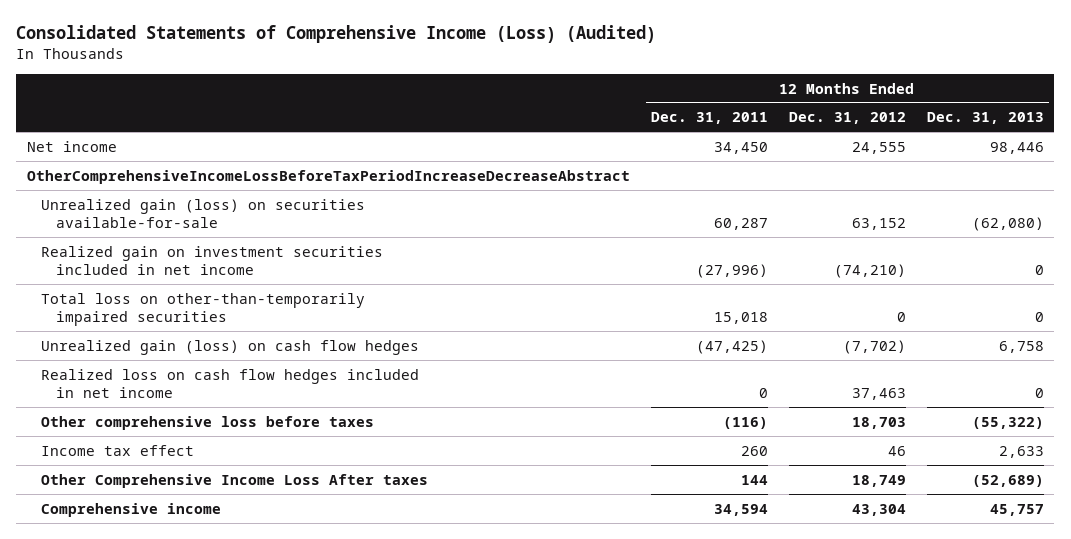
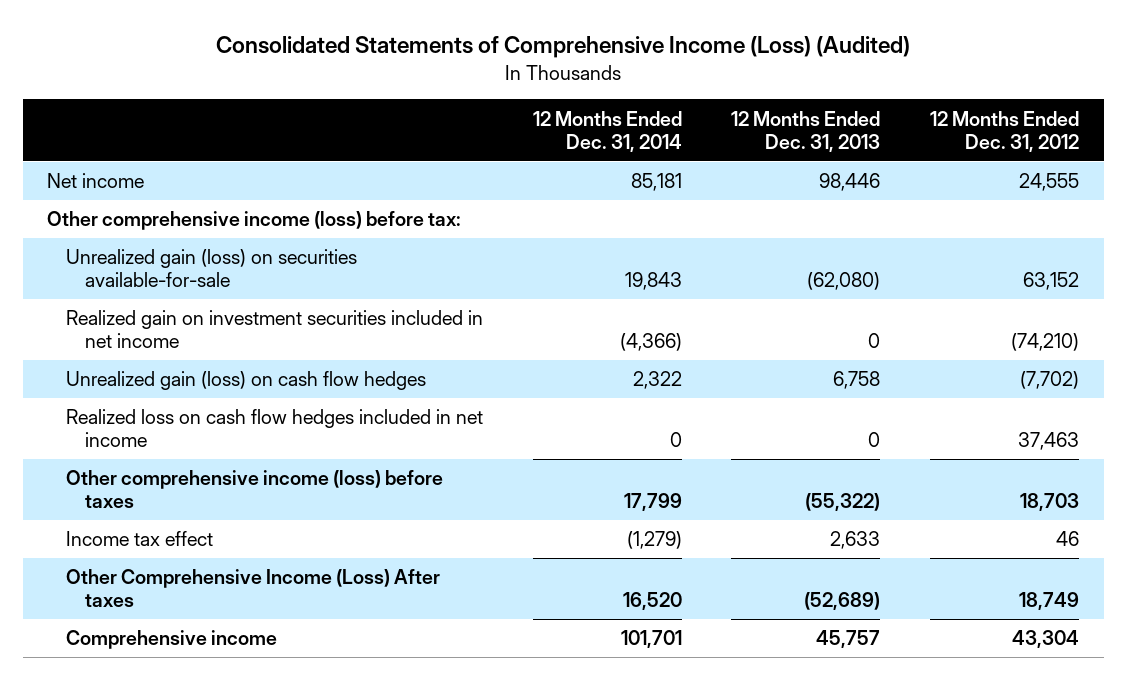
- | 12 Months Ended Dec. 31, 2011 | 12 Months Ended Dec. 31, 2012 | 12 Months Ended Dec. 31, 2013
+ | 12 Months Ended Dec. 31, 2014 | 12 Months Ended Dec. 31, 2013 | 12 Months Ended Dec. 31, 2012
- OtherComprehensiveIncomeLossBeforeTaxPeriodIncreaseDecreaseAbstract
+ Other comprehensive income (loss) before tax:
- Total loss on other-than-temporarily impaired securities | 15,018 | 0 | 0
- Other comprehensive loss before taxes | (116) | 18,703 | (55,322)
+ Other comprehensive income (loss) before taxes | 17,799 | (55,322) | 18,703
- Other Comprehensive Income Loss After taxes | 144 | 18,749 | (52,689)
+ Other Comprehensive Income (Loss) After taxes | 16,520 | (52,689) | 18,749

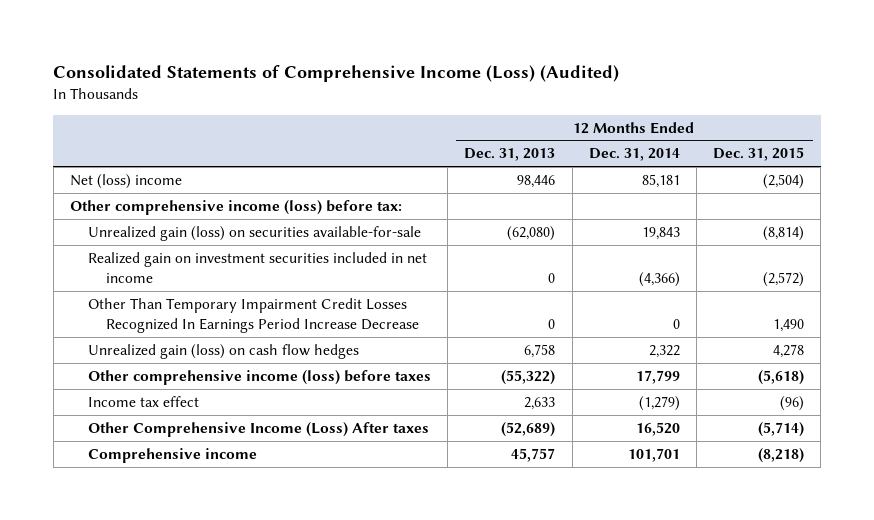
- | 12 Months Ended Dec. 31, 2014 | 12 Months Ended Dec. 31, 2013 | 12 Months Ended Dec. 31, 2012
+ | 12 Months Ended Dec. 31, 2013 | 12 Months Ended Dec. 31, 2014 | 12 Months Ended Dec. 31, 2015
- Net income | 85,181 | 98,446 | 24,555
+ Net (loss) income | 98,446 | 85,181 | (2,504)
+ Other Than Temporary Impairment Credit Losses Recognized In Earnings Period Increase Decrease | 0 | 0 | 1,490
- Realized loss on cash flow hedges included in net income | 0 | 0 | 37,463

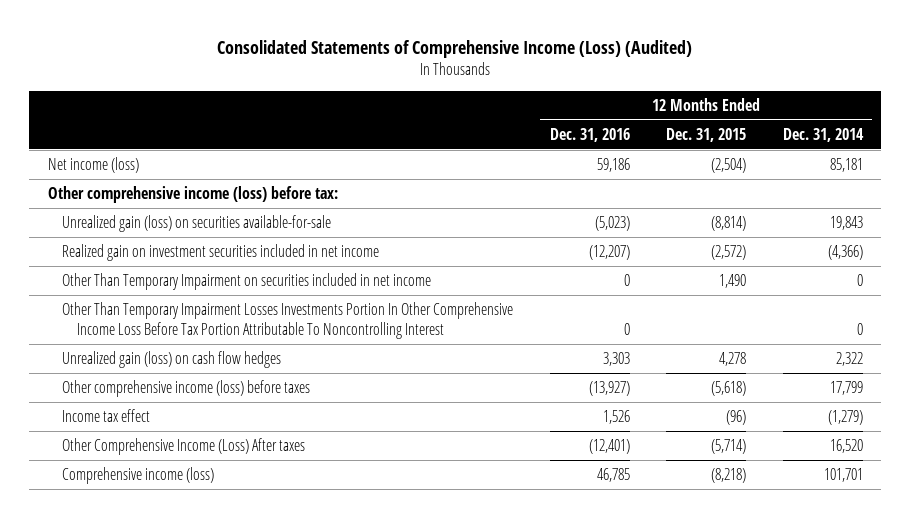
- | 12 Months Ended Dec. 31, 2013 | 12 Months Ended Dec. 31, 2014 | 12 Months Ended Dec. 31, 2015
+ | 12 Months Ended Dec. 31, 2016 | 12 Months Ended Dec. 31, 2015 | 12 Months Ended Dec. 31, 2014
- Net (loss) income | 98,446 | 85,181 | (2,504)
+ Net income (loss) | 59,186 | (2,504) | 85,181
- Other Than Temporary Impairment Credit Losses Recognized In Earnings Period Increase Decrease | 0 | 0 | 1,490
+ Other Than Temporary Impairment on securities included in net income | 0 | 1,490 | 0
+ Other Than Temporary Impairment Losses Investments Portion In Other Comprehensive Income Loss Before Tax Portion Attributable To Noncontrolling Interest | 0 | | 0
- Comprehensive income | 45,757 | 101,701 | (8,218)
+ Comprehensive income (loss) | 46,785 | (8,218) | 101,701

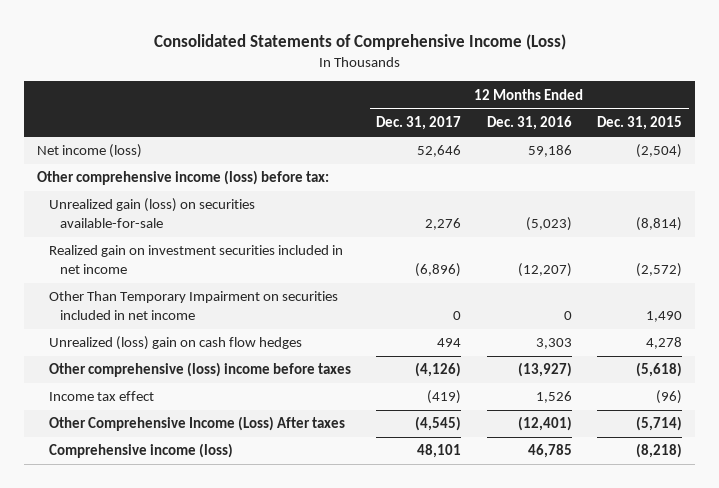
- Consolidated Statements of Comprehensive Income (Loss) (Audited)
+ Consolidated Statements of Comprehensive Income (Loss)
- | 12 Months Ended Dec. 31, 2016 | 12 Months Ended Dec. 31, 2015 | 12 Months Ended Dec. 31, 2014
+ | 12 Months Ended Dec. 31, 2017 | 12 Months Ended Dec. 31, 2016 | 12 Months Ended Dec. 31, 2015
- Other Than Temporary Impairment Losses Investments Portion In Other Comprehensive Income Loss Before Tax Portion Attributable To Noncontrolling Interest | 0 | | 0
- Unrealized gain (loss) on cash flow hedges | 3,303 | 4,278 | 2,322
- Other comprehensive income (loss) before taxes | (13,927) | (5,618) | 17,799
+ Unrealized (loss) gain on cash flow hedges | 494 | 3,303 | 4,278
+ Other comprehensive (loss) income before taxes | (4,126) | (13,927) | (5,618)

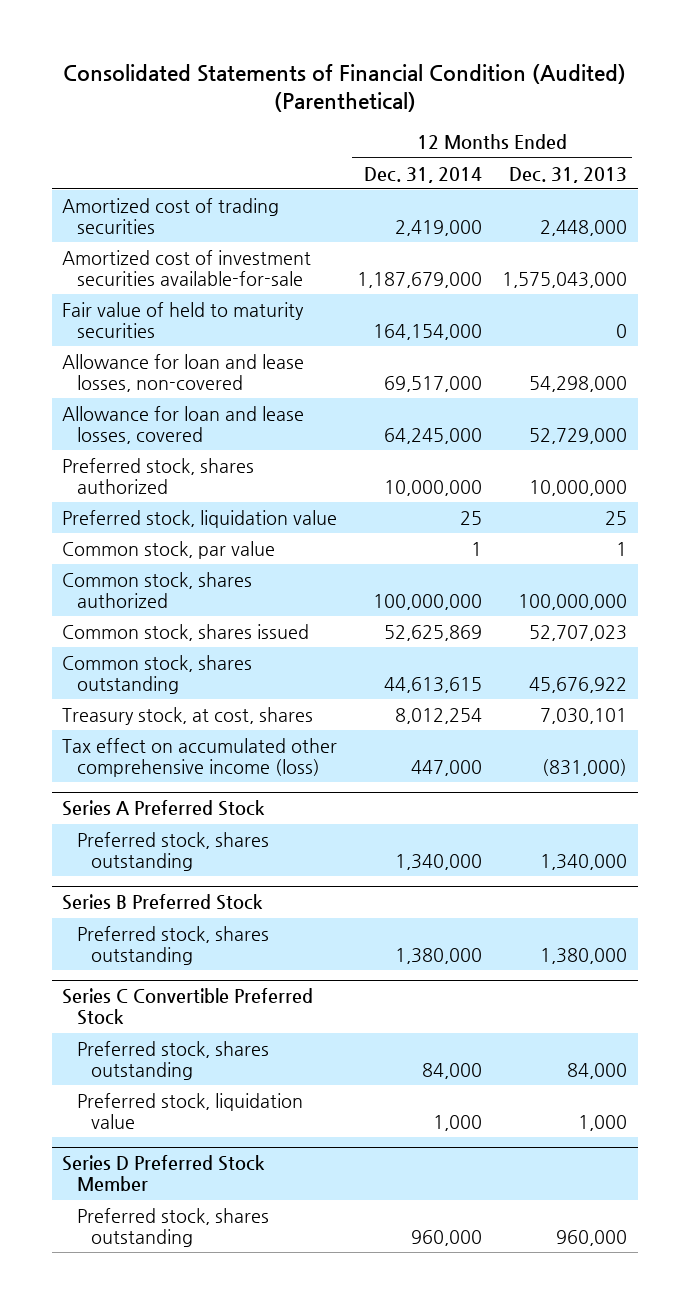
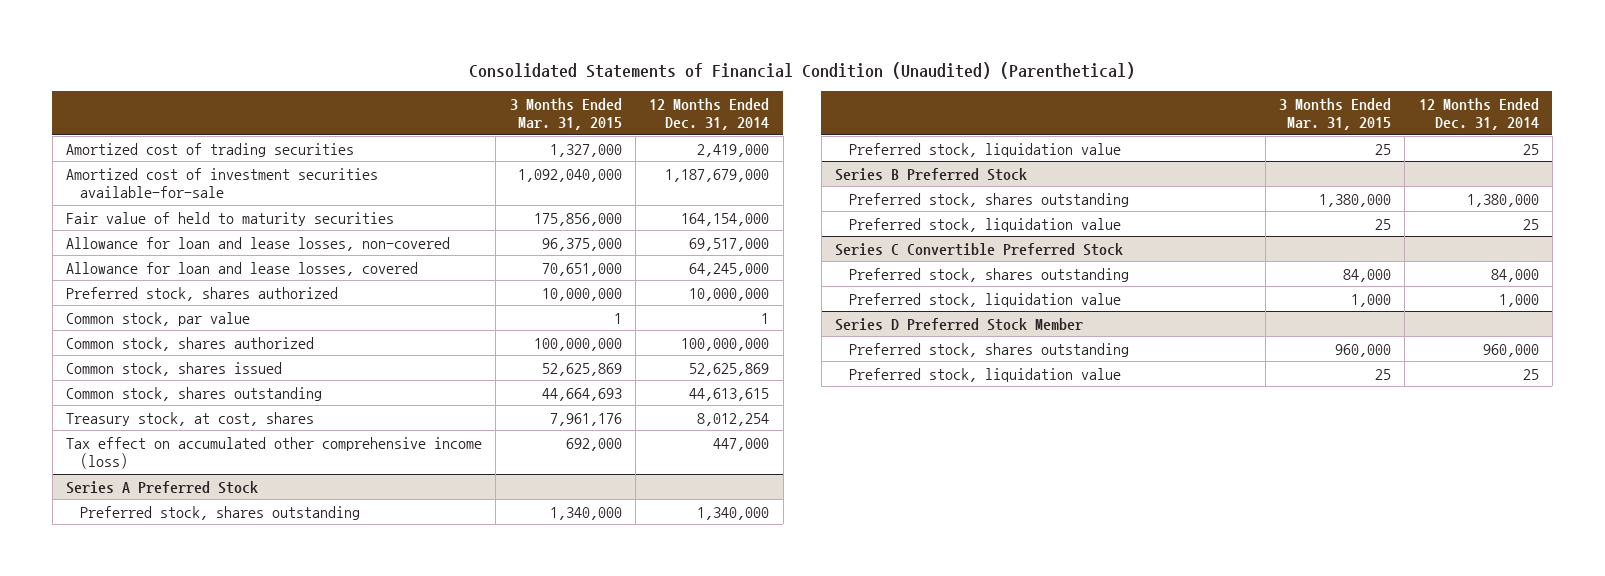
- Consolidated Statements of Financial Condition (Audited) (Parenthetical)
+ Consolidated Statements of Financial Condition (Unaudited) (Parenthetical)
- | 12 Months Ended Dec. 31, 2014 | 12 Months Ended Dec. 31, 2013
+ | 3 Months Ended Mar. 31, 2015 | 12 Months Ended Dec. 31, 2014
- Preferred stock, liquidation value | 25 | 25
@ Series A Preferred Stock
+ Preferred stock, liquidation value | 25 | 25
@ Series B Preferred Stock
+ Preferred stock, liquidation value | 25 | 25
@ Series D Preferred Stock Member
+ Preferred stock, liquidation value | 25 | 25

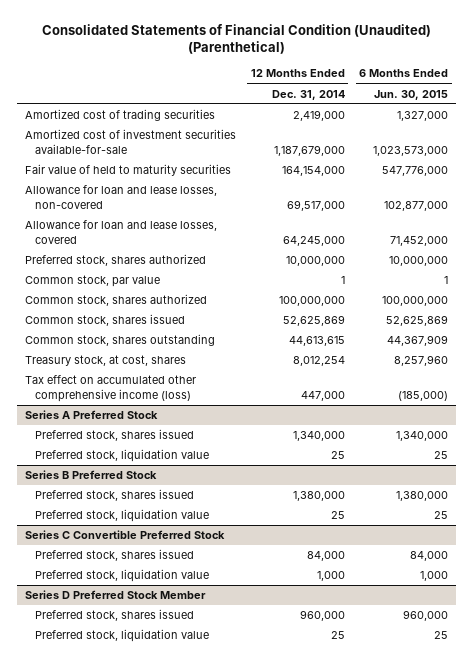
- | 3 Months Ended Mar. 31, 2015 | 12 Months Ended Dec. 31, 2014
+ | 12 Months Ended Dec. 31, 2014 | 6 Months Ended Jun. 30, 2015
@ Series A Preferred Stock
- Preferred stock, shares outstanding | 1,340,000 | 1,340,000
+ Preferred stock, shares issued | 1,340,000 | 1,340,000
@ Series B Preferred Stock
- Preferred stock, shares outstanding | 1,380,000 | 1,380,000
+ Preferred stock, shares issued | 1,380,000 | 1,380,000
@ Series C Convertible Preferred Stock
- Preferred stock, shares outstanding | 84,000 | 84,000
+ Preferred stock, shares issued | 84,000 | 84,000
@ Series D Preferred Stock Member
- Preferred stock, shares outstanding | 960,000 | 960,000
+ Preferred stock, shares issued | 960,000 | 960,000

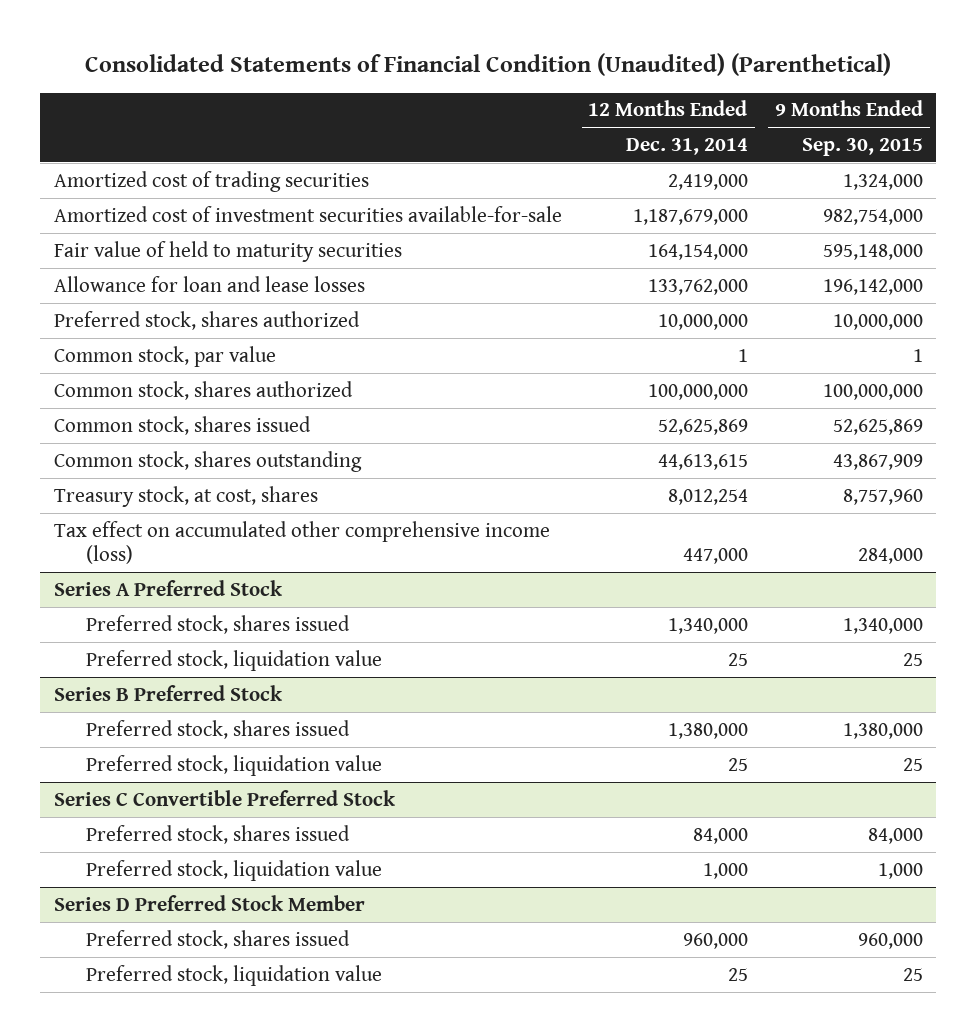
- | 12 Months Ended Dec. 31, 2014 | 6 Months Ended Jun. 30, 2015
+ | 12 Months Ended Dec. 31, 2014 | 9 Months Ended Sep. 30, 2015
- Allowance for loan and lease losses, non-covered | 69,517,000 | 102,877,000
- Allowance for loan and lease losses, covered | 64,245,000 | 71,452,000
+ Allowance for loan and lease losses | 133,762,000 | 196,142,000

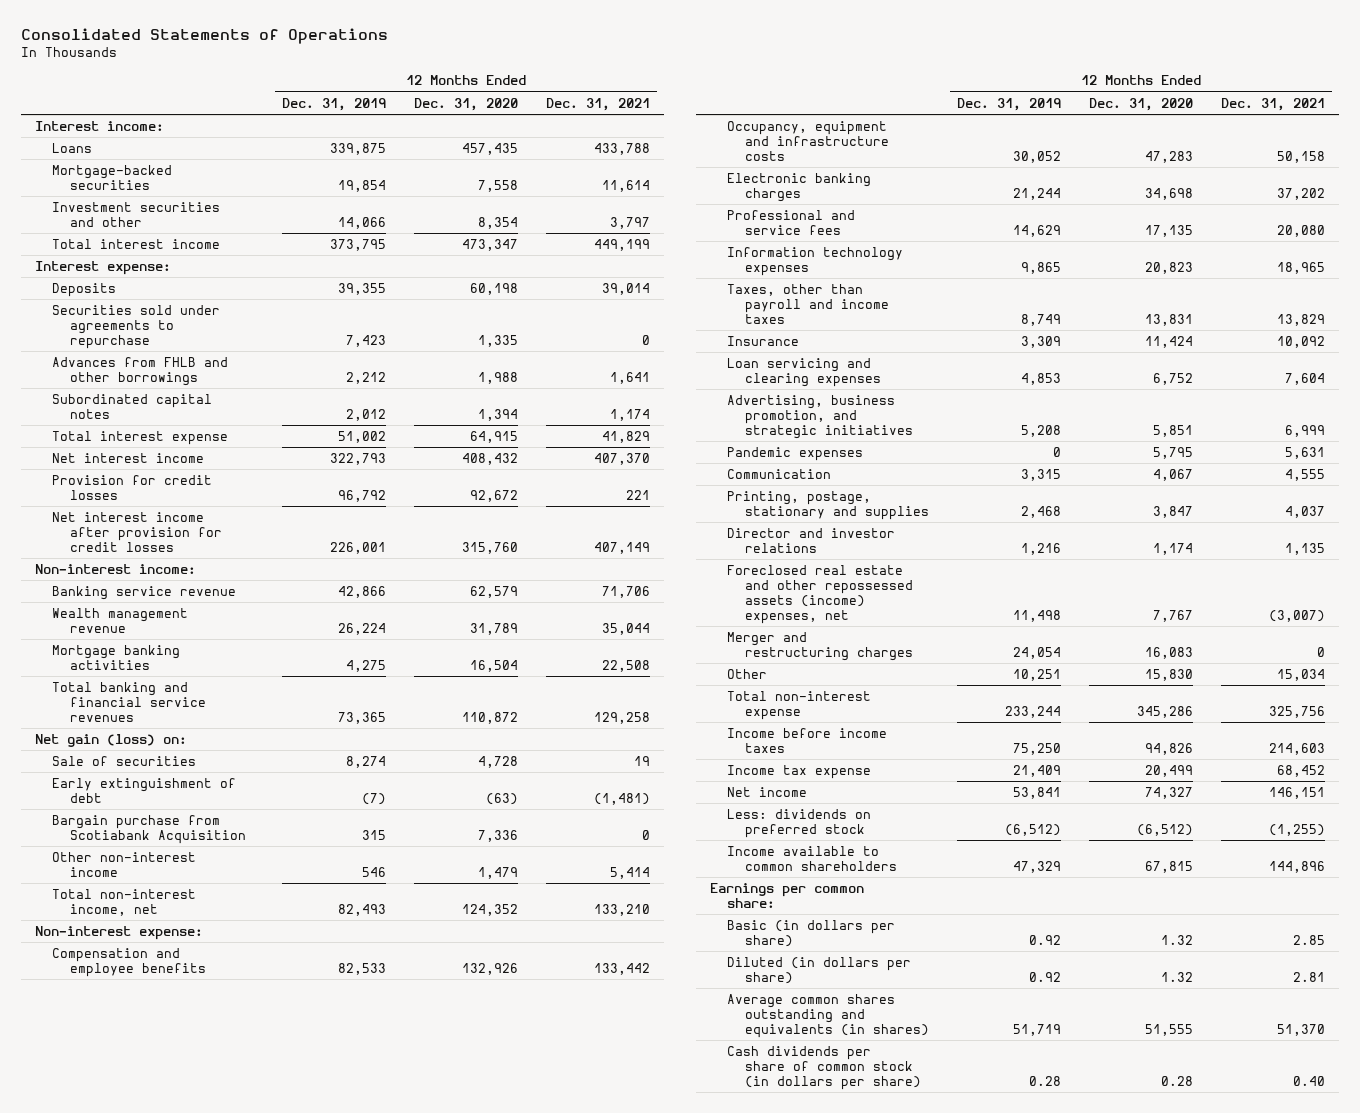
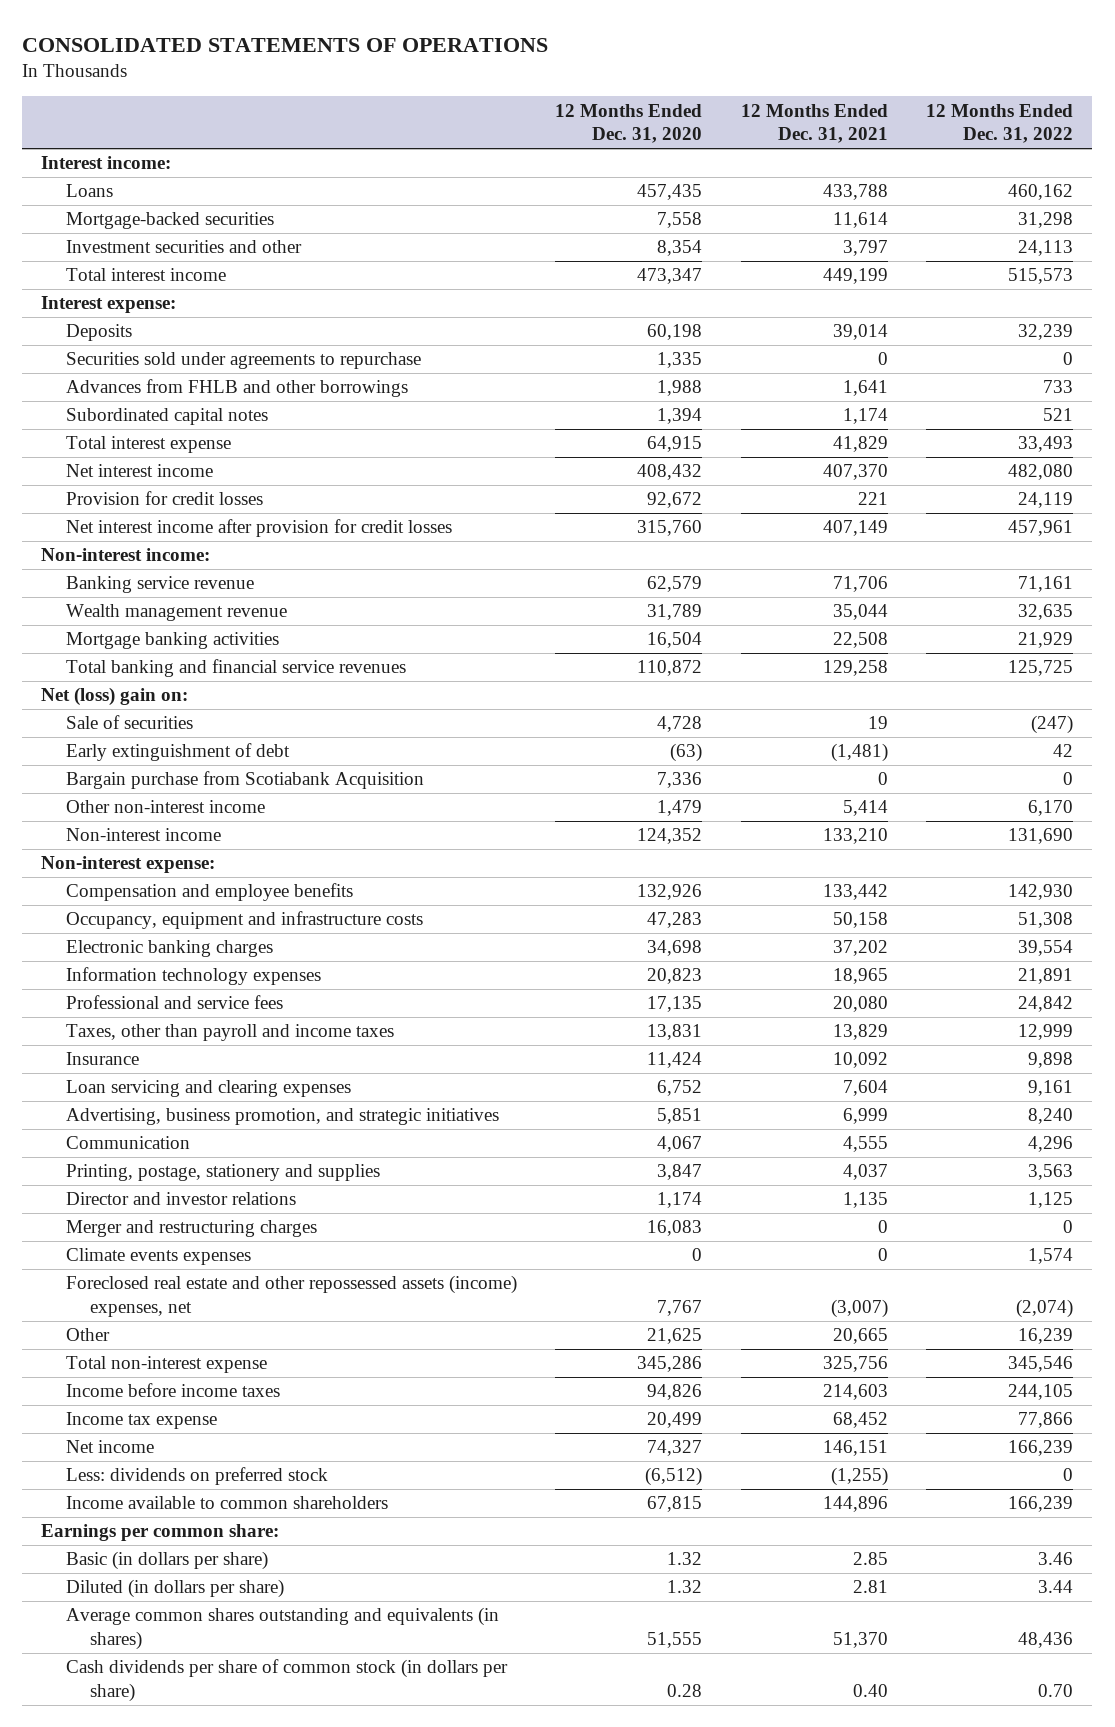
- Consolidated Statements of Operations
+ CONSOLIDATED STATEMENTS OF OPERATIONS
- | 12 Months Ended Dec. 31, 2019 | 12 Months Ended Dec. 31, 2020 | 12 Months Ended Dec. 31, 2021
+ | 12 Months Ended Dec. 31, 2020 | 12 Months Ended Dec. 31, 2021 | 12 Months Ended Dec. 31, 2022
- Net gain (loss) on:
+ Net (loss) gain on:
- Total non-interest income, net | 82,493 | 124,352 | 133,210
+ Non-interest income | 124,352 | 133,210 | 131,690
moved down: Professional and service fees | 17,135 | 20,080 | 24,842
- Pandemic expenses | 0 | 5,795 | 5,631
- Printing, postage, stationary and supplies | 2,468 | 3,847 | 4,037
+ Printing, postage, stationery and supplies | 3,847 | 4,037 | 3,563
- Other | 10,251 | 15,830 | 15,034
+ Climate events expenses | 0 | 0 | 1,574
moved down: Foreclosed real estate and other repossessed assets (income) expenses, net | 7,767 | (3,007) | (2,074)
+ Other | 21,625 | 20,665 | 16,239

